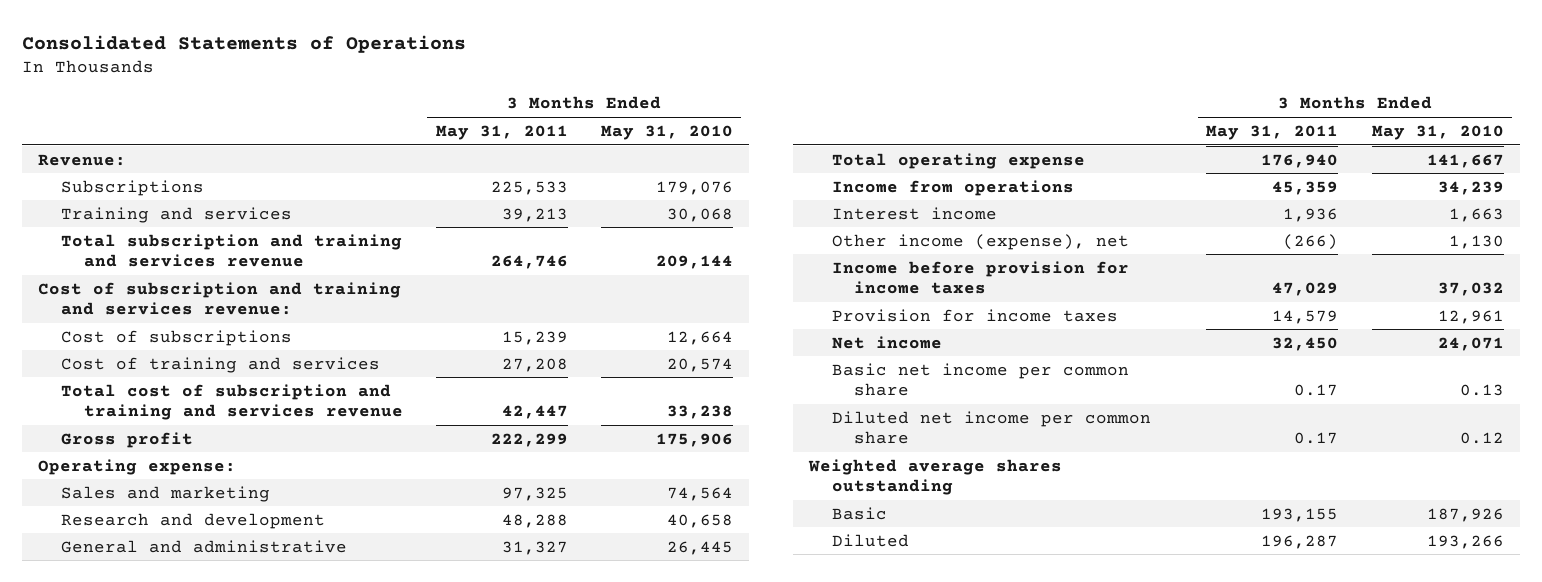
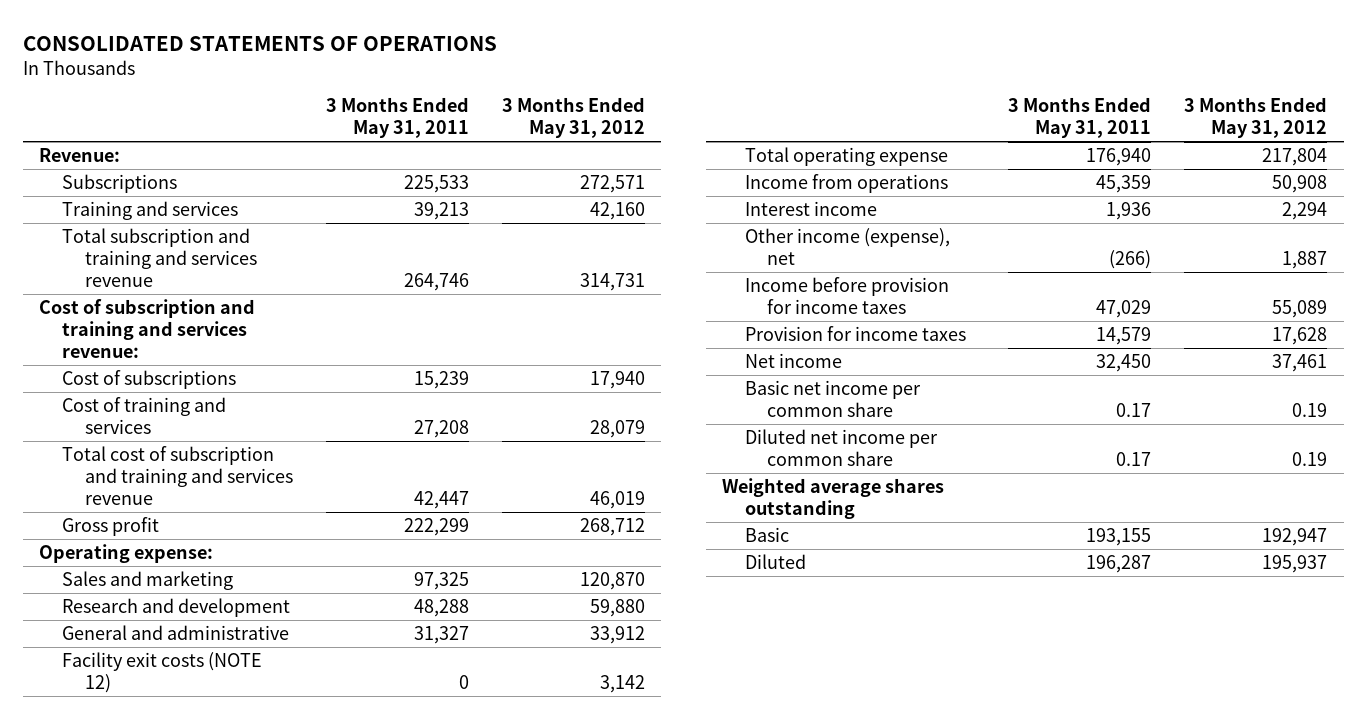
- Consolidated Statements of Operations
+ CONSOLIDATED STATEMENTS OF OPERATIONS
- | 3 Months Ended May 31, 2011 | 3 Months Ended May 31, 2010
+ | 3 Months Ended May 31, 2011 | 3 Months Ended May 31, 2012
+ Facility exit costs (NOTE 12) | 0 | 3,142

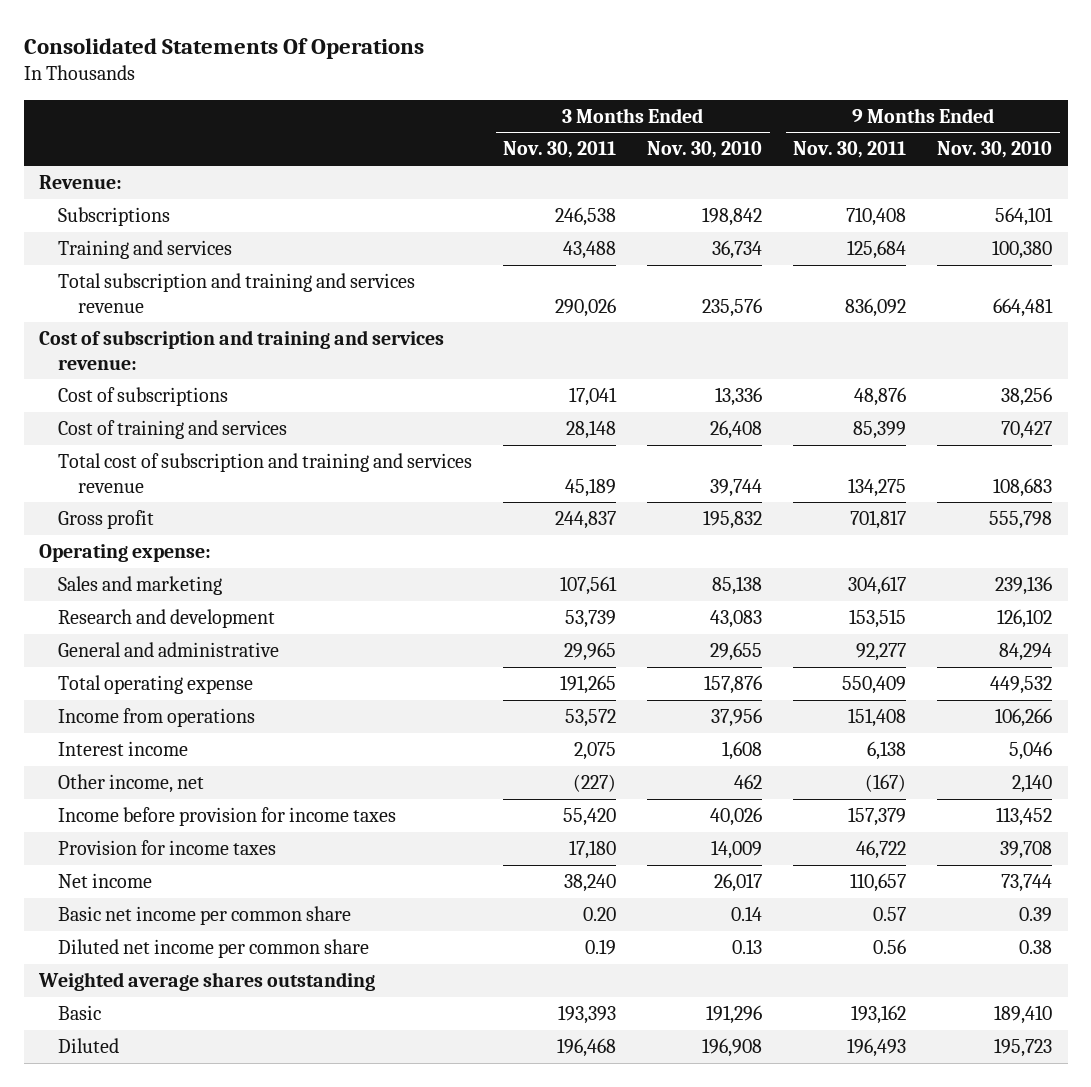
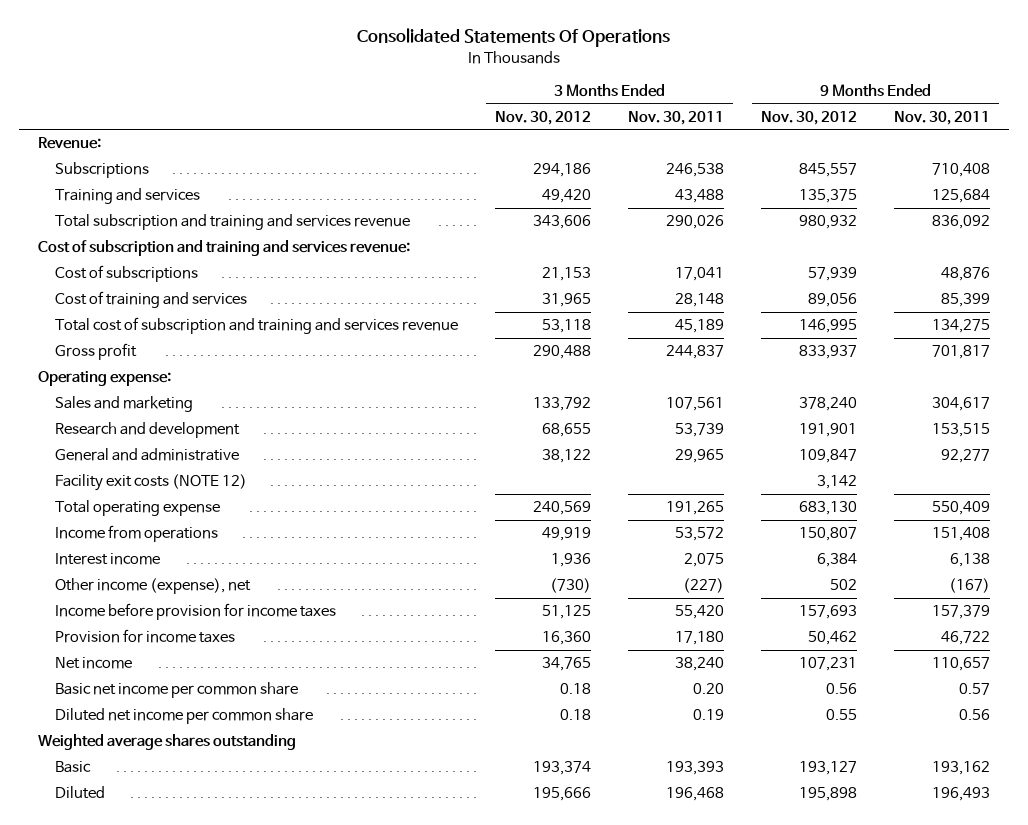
- | 3 Months Ended Nov. 30, 2011 | 3 Months Ended Nov. 30, 2010 | 9 Months Ended Nov. 30, 2011 | 9 Months Ended Nov. 30, 2010
+ | 3 Months Ended Nov. 30, 2012 | 3 Months Ended Nov. 30, 2011 | 9 Months Ended Nov. 30, 2012 | 9 Months Ended Nov. 30, 2011
+ Facility exit costs (NOTE 12) | | | 3,142 |
- Other income, net | (227) | 462 | (167) | 2,140
+ Other income (expense), net | (730) | (227) | 502 | (167)

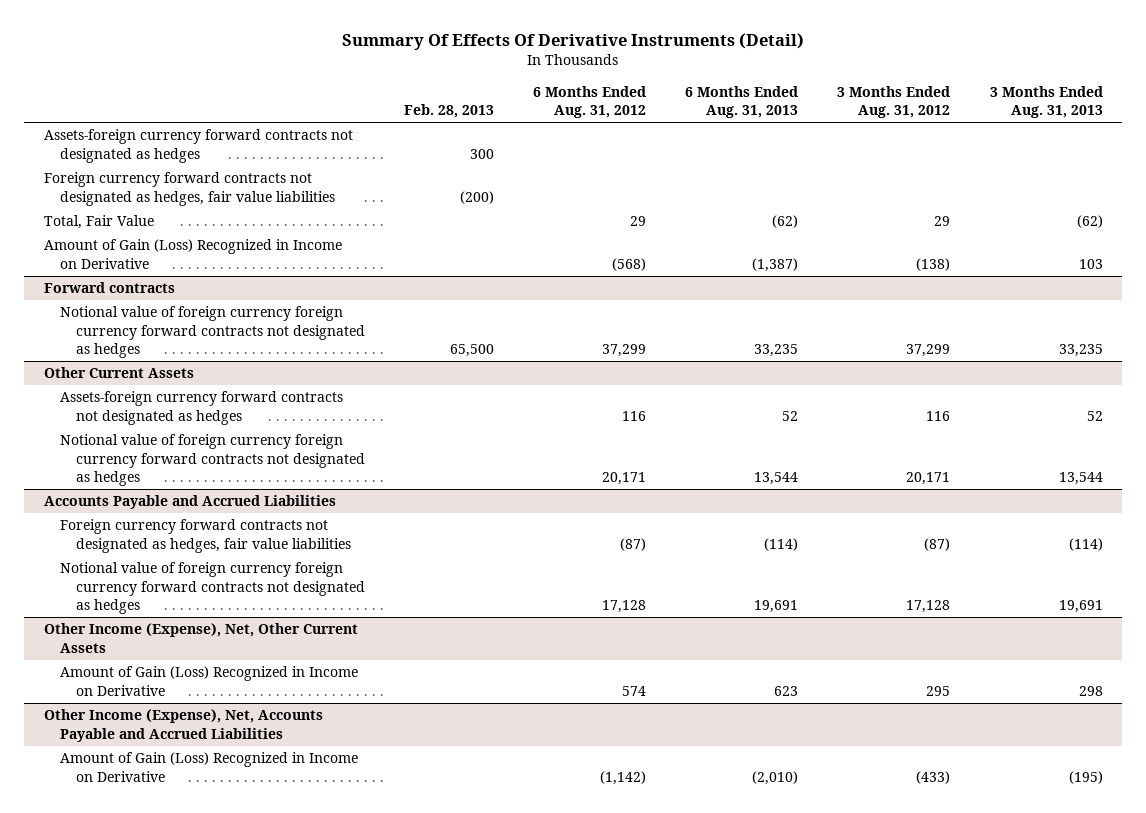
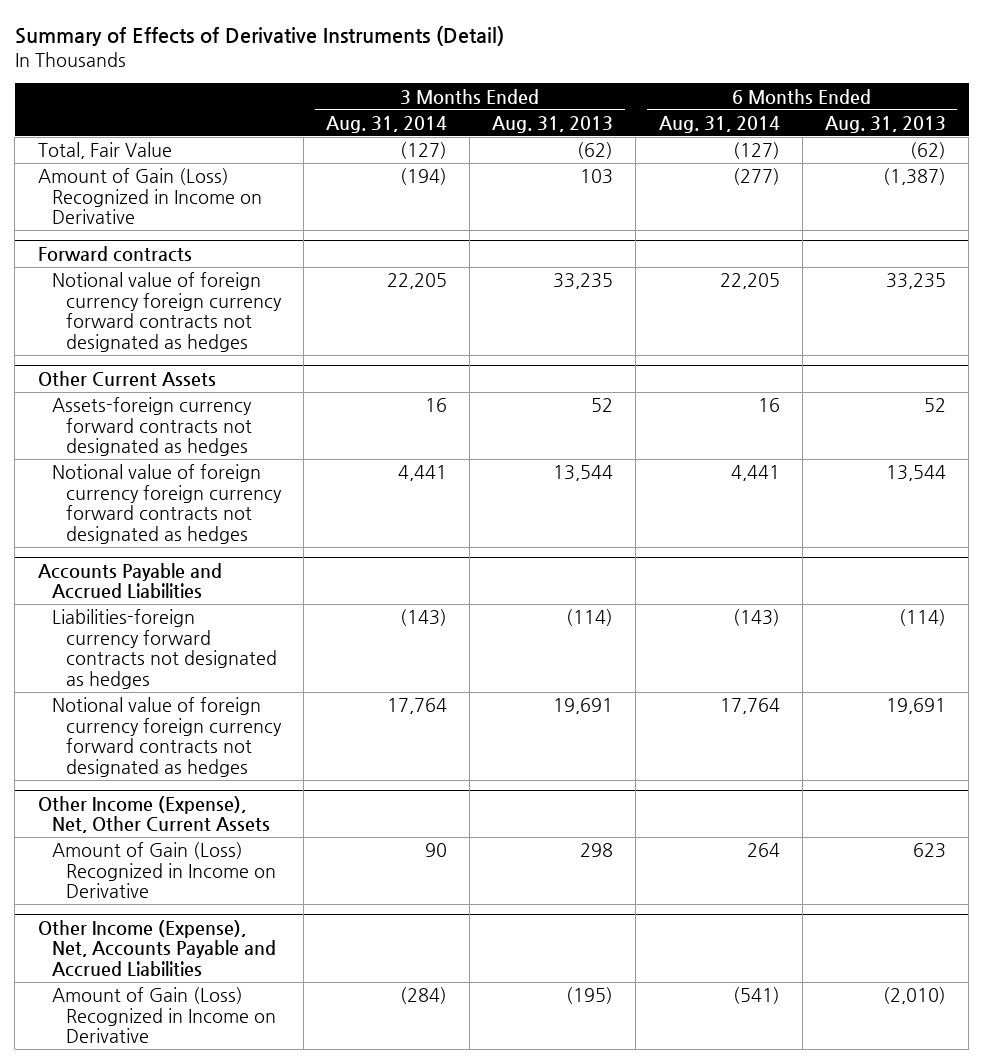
- Summary Of Effects Of Derivative Instruments (Detail)
+ Summary of Effects of Derivative Instruments (Detail)
- | Feb. 28, 2013 | 6 Months Ended Aug. 31, 2012 | 6 Months Ended Aug. 31, 2013 | 3 Months Ended Aug. 31, 2012 | 3 Months Ended Aug. 31, 2013
+ | 3 Months Ended Aug. 31, 2014 | 3 Months Ended Aug. 31, 2013 | 6 Months Ended Aug. 31, 2014 | 6 Months Ended Aug. 31, 2013
- Assets-foreign currency forward contracts not designated as hedges | 300 | | | |
- Foreign currency forward contracts not designated as hedges, fair value liabilities | (200) | | | |
@ Accounts Payable and Accrued Liabilities
- Foreign currency forward contracts not designated as hedges, fair value liabilities | | (87) | (114) | (87) | (114)
+ Liabilities-foreign currency forward contracts not designated as hedges | (143) | (114) | (143) | (114)

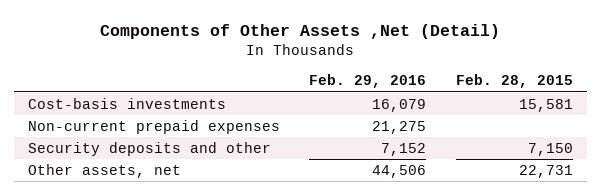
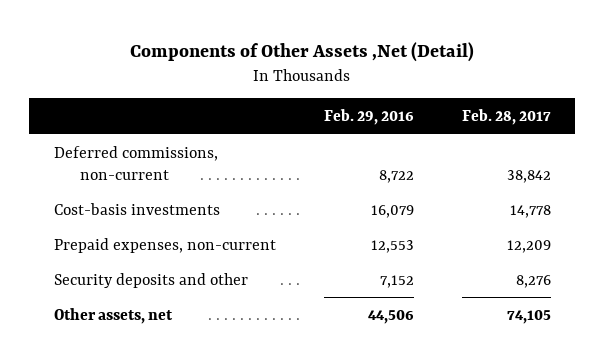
- | Feb. 29, 2016 | Feb. 28, 2015
+ | Feb. 29, 2016 | Feb. 28, 2017
+ Deferred commissions, non-current | 8,722 | 38,842
- Non-current prepaid expenses | 21,275 |
+ Prepaid expenses, non-current | 12,553 | 12,209

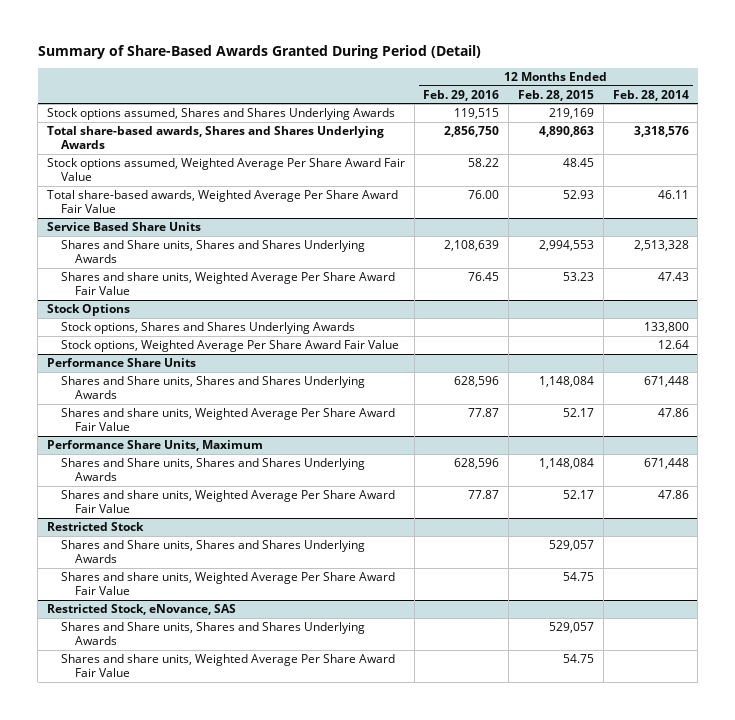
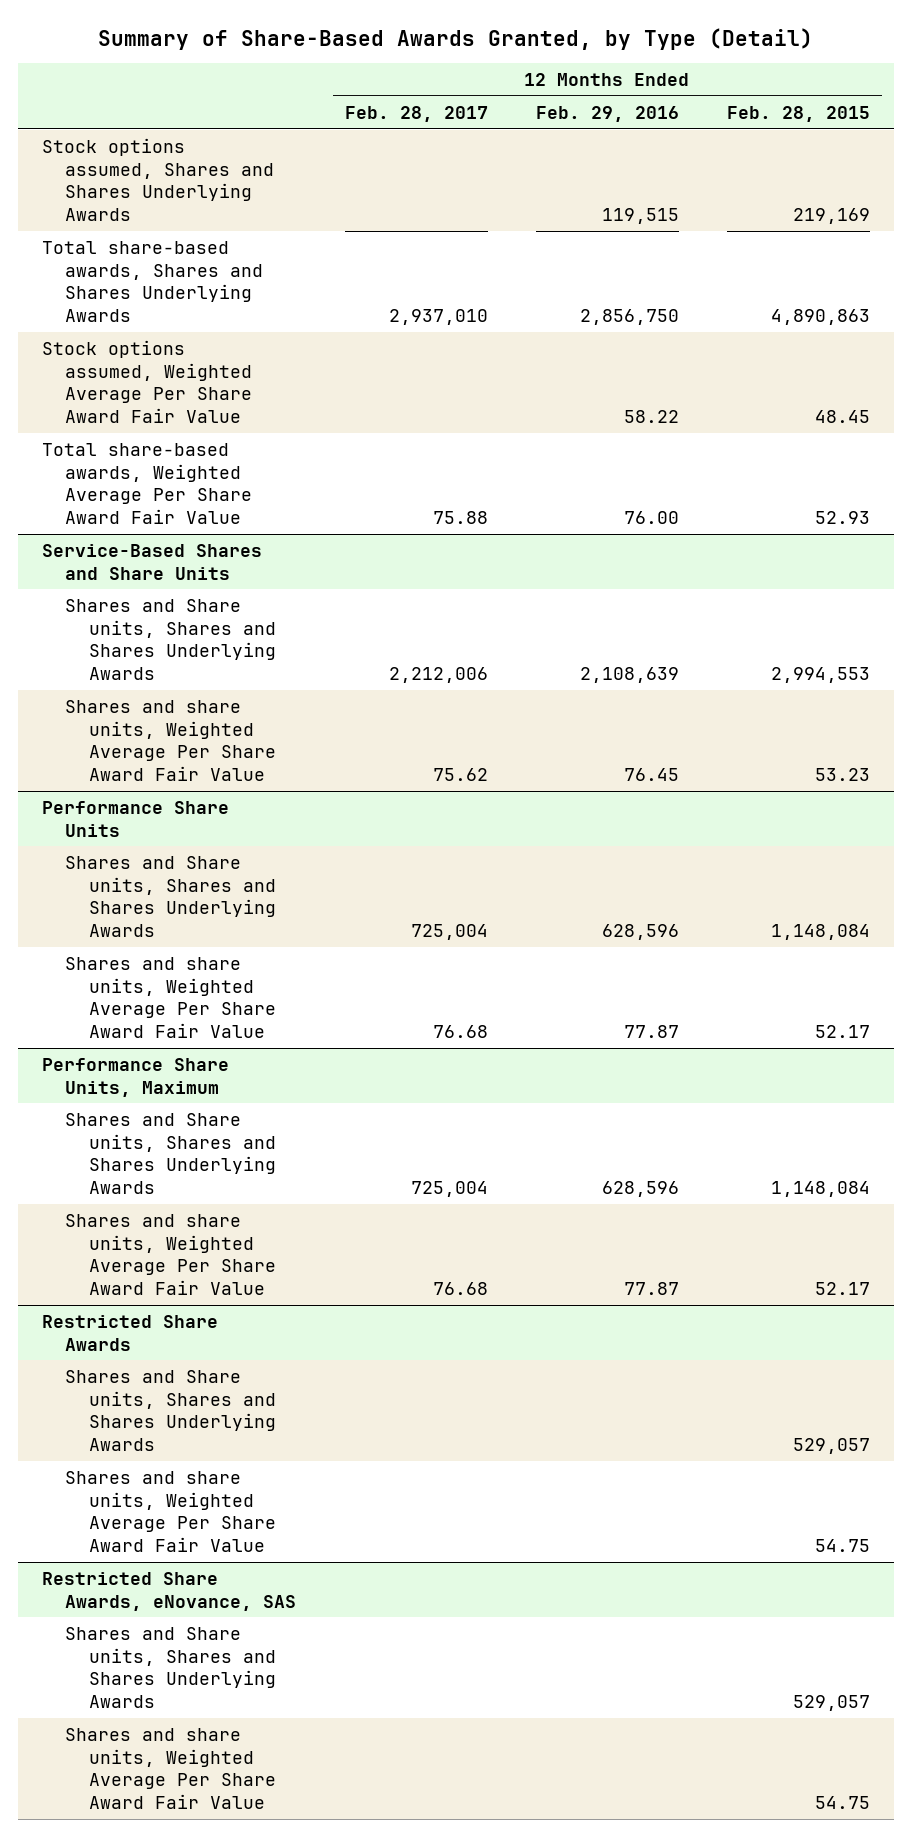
- Summary of Share-Based Awards Granted During Period (Detail)
+ Summary of Share-Based Awards Granted, by Type (Detail)
- | 12 Months Ended Feb. 29, 2016 | 12 Months Ended Feb. 28, 2015 | 12 Months Ended Feb. 28, 2014
+ | 12 Months Ended Feb. 28, 2017 | 12 Months Ended Feb. 29, 2016 | 12 Months Ended Feb. 28, 2015
- Service Based Share Units
+ Service-Based Shares and Share Units
- Stock Options
- Stock options, Shares and Shares Underlying Awards | | | 133,800
- Stock options, Weighted Average Per Share Award Fair Value | | | 12.64
- Restricted Stock
+ Restricted Share Awards
- Restricted Stock, eNovance, SAS
+ Restricted Share Awards, eNovance, SAS

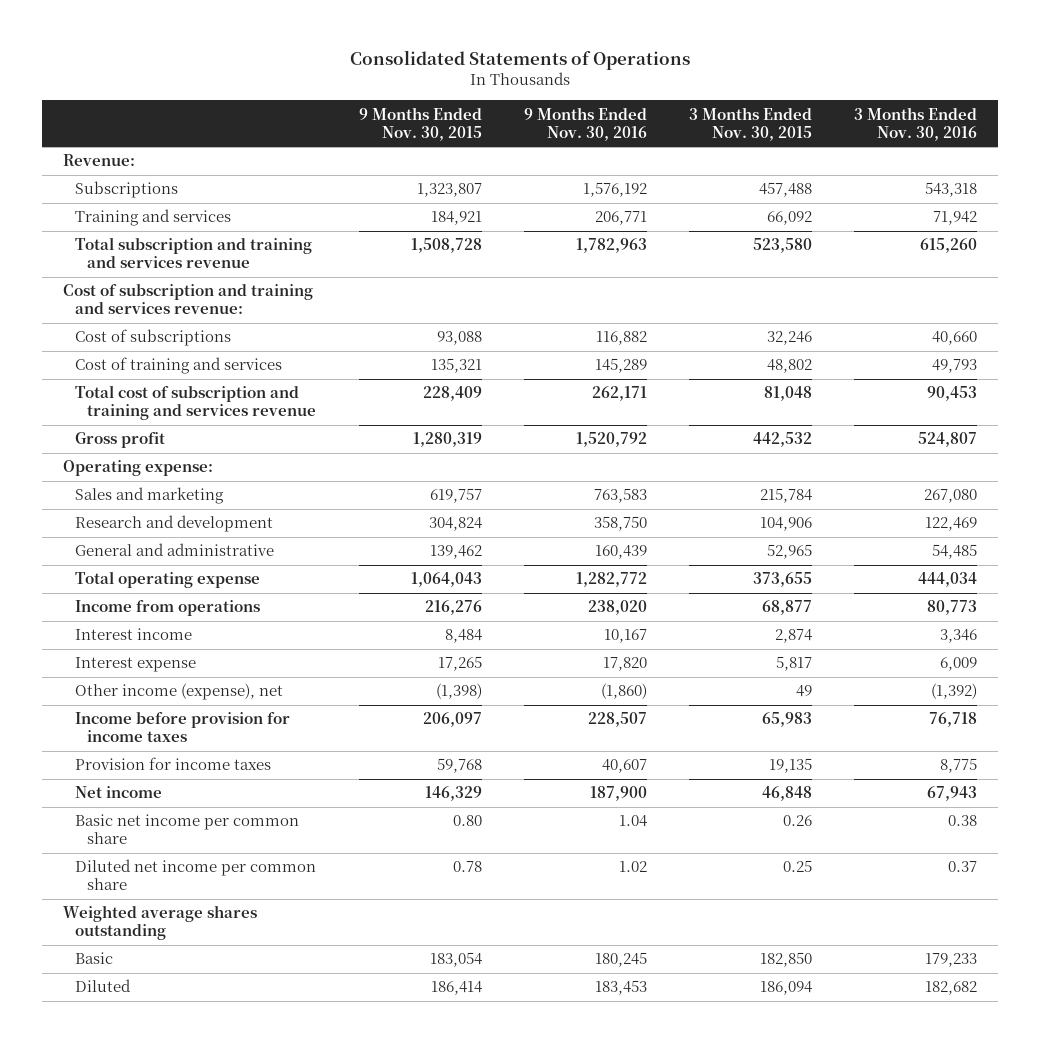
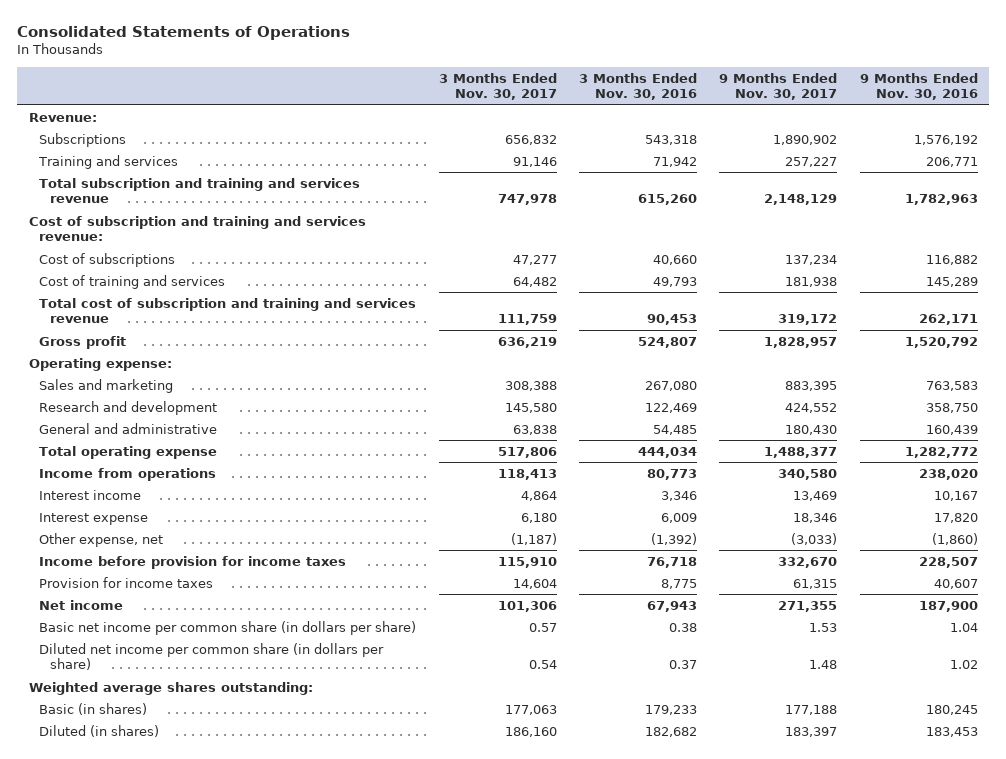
- | 9 Months Ended Nov. 30, 2015 | 9 Months Ended Nov. 30, 2016 | 3 Months Ended Nov. 30, 2015 | 3 Months Ended Nov. 30, 2016
+ | 3 Months Ended Nov. 30, 2017 | 3 Months Ended Nov. 30, 2016 | 9 Months Ended Nov. 30, 2017 | 9 Months Ended Nov. 30, 2016
- Other income (expense), net | (1,398) | (1,860) | 49 | (1,392)
+ Other expense, net | (1,187) | (1,392) | (3,033) | (1,860)
- Basic net income per common share | 0.80 | 1.04 | 0.26 | 0.38
- Diluted net income per common share | 0.78 | 1.02 | 0.25 | 0.37
- Weighted average shares outstanding
- Basic | 183,054 | 180,245 | 182,850 | 179,233
- Diluted | 186,414 | 183,453 | 186,094 | 182,682
+ Basic net income per common share (in dollars per share) | 0.57 | 0.38 | 1.53 | 1.04
+ Diluted net income per common share (in dollars per share) | 0.54 | 0.37 | 1.48 | 1.02
+ Weighted average shares outstanding:
+ Basic (in shares) | 177,063 | 179,233 | 177,188 | 180,245
+ Diluted (in shares) | 186,160 | 182,682 | 183,397 | 183,453

